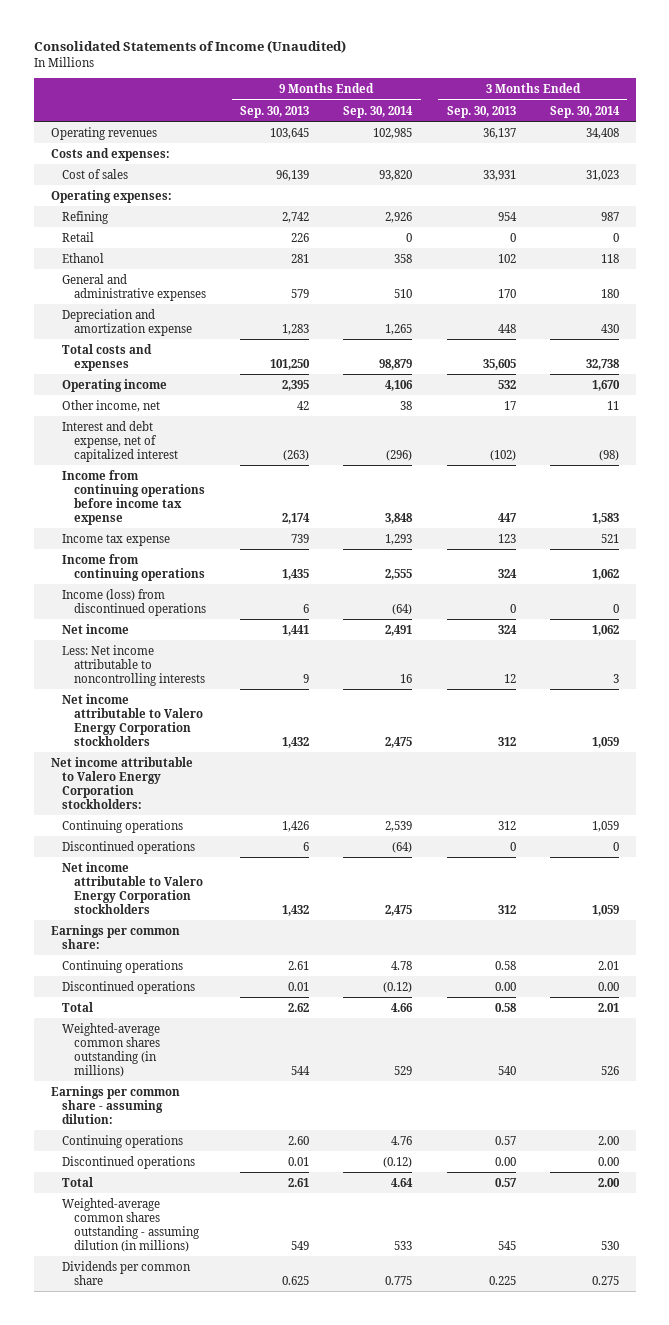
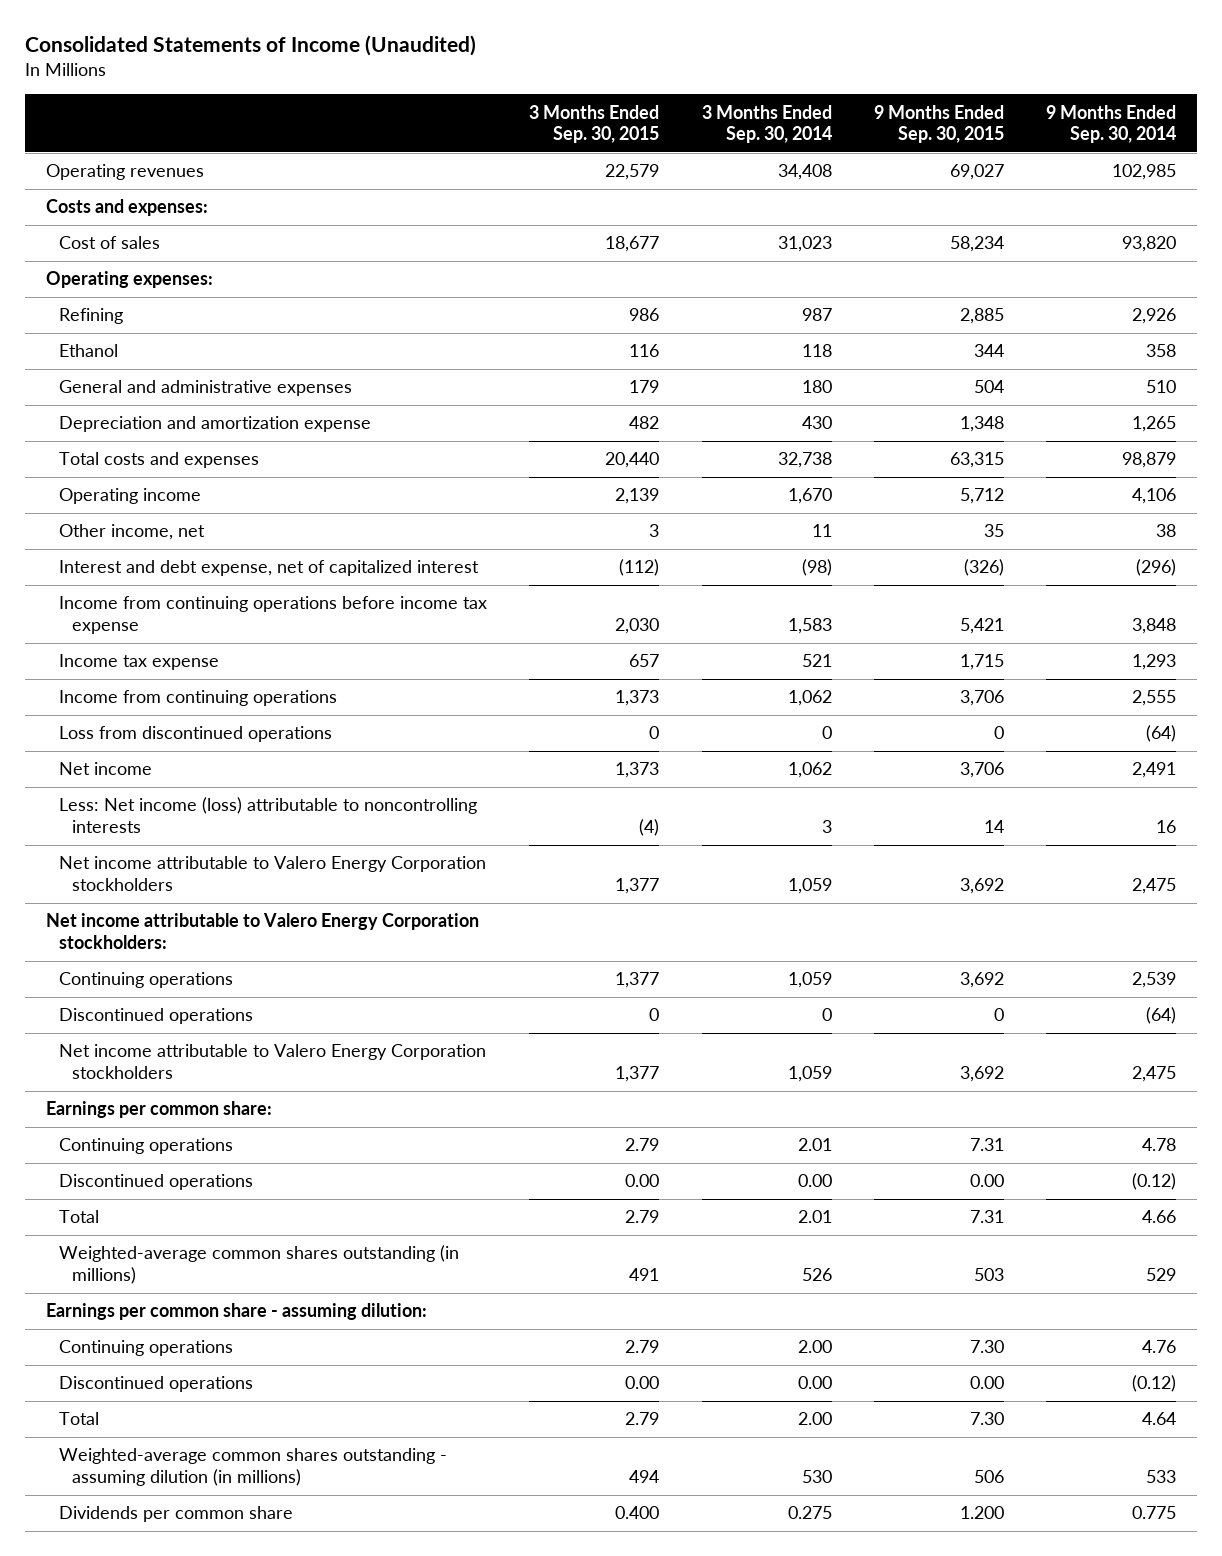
- | 9 Months Ended Sep. 30, 2013 | 9 Months Ended Sep. 30, 2014 | 3 Months Ended Sep. 30, 2013 | 3 Months Ended Sep. 30, 2014
+ | 3 Months Ended Sep. 30, 2015 | 3 Months Ended Sep. 30, 2014 | 9 Months Ended Sep. 30, 2015 | 9 Months Ended Sep. 30, 2014
- Retail | 226 | 0 | 0 | 0
- Income (loss) from discontinued operations | 6 | (64) | 0 | 0
+ Loss from discontinued operations | 0 | 0 | 0 | (64)
- Less: Net income attributable to noncontrolling interests | 9 | 16 | 12 | 3
+ Less: Net income (loss) attributable to noncontrolling interests | (4) | 3 | 14 | 16

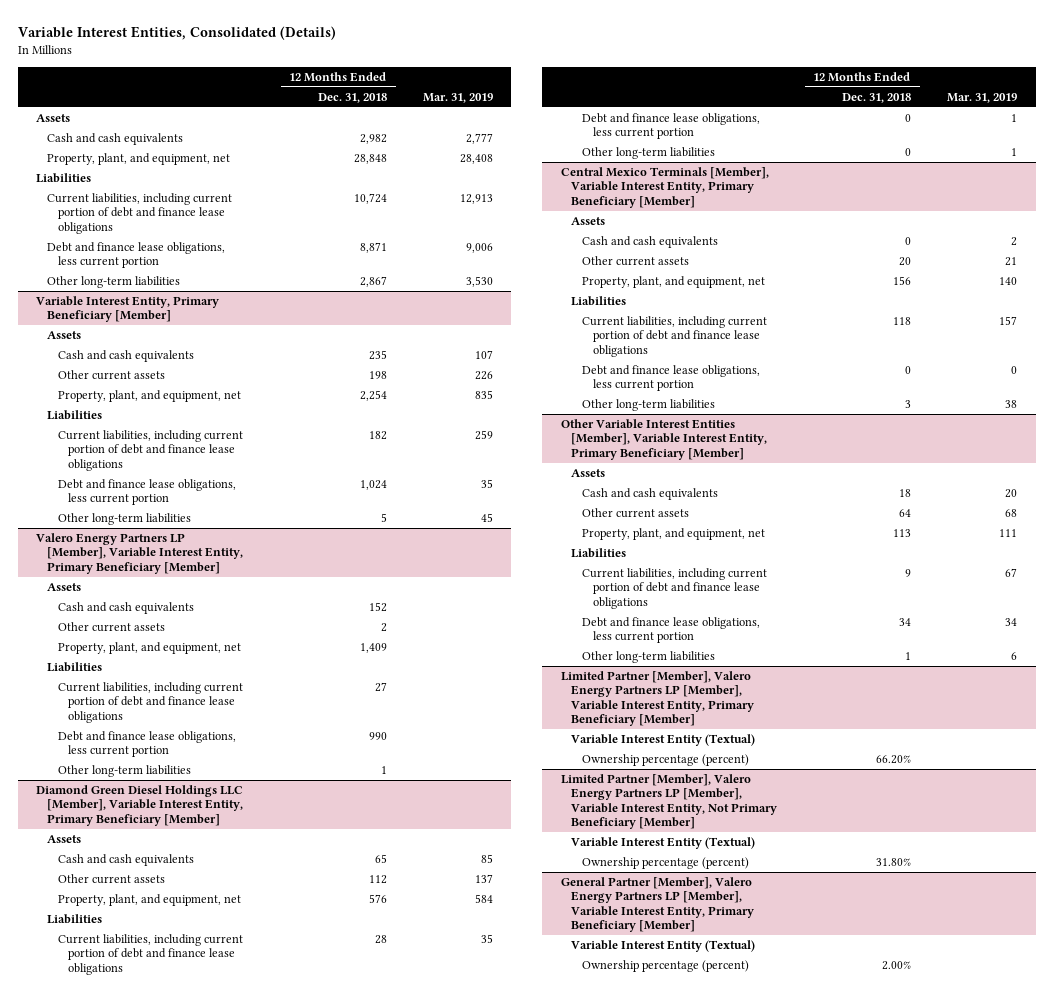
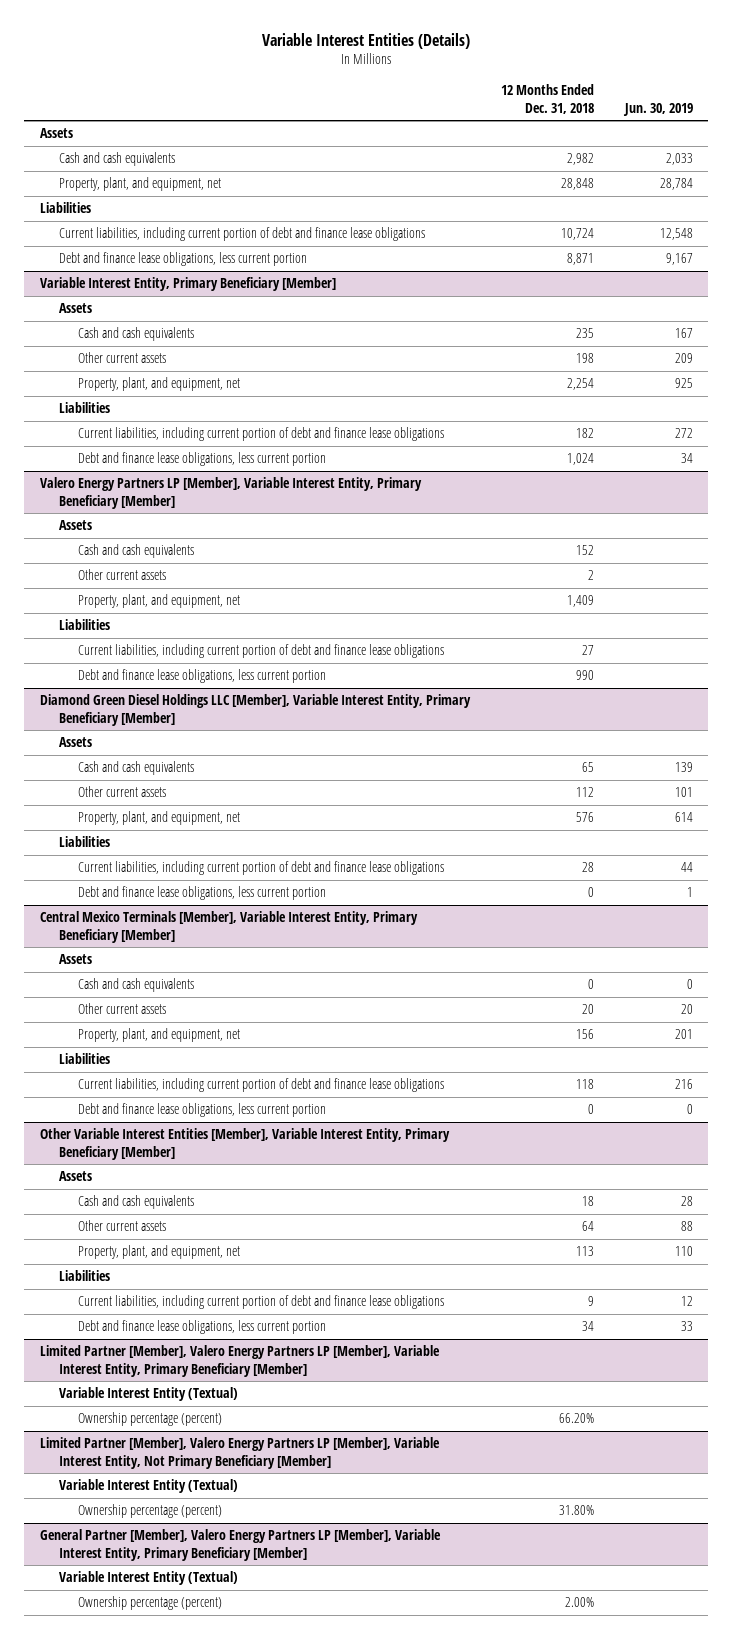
- Variable Interest Entities, Consolidated (Details)
+ Variable Interest Entities (Details)
- | 12 Months Ended Dec. 31, 2018 | Mar. 31, 2019
+ | 12 Months Ended Dec. 31, 2018 | Jun. 30, 2019
- Other long-term liabilities | 2,867 | 3,530
@ Variable Interest Entity, Primary Beneficiary [Member]
- Other long-term liabilities | 5 | 45
@ Valero Energy Partners LP [Member], Variable Interest Entity, Primary Beneficiary [Member]
- Other long-term liabilities | 1 |
@ Diamond Green Diesel Holdings LLC [Member], Variable Interest Entity, Primary Beneficiary [Member]
- Other long-term liabilities | 0 | 1
@ Central Mexico Terminals [Member], Variable Interest Entity, Primary Beneficiary [Member]
- Other long-term liabilities | 3 | 38
@ Other Variable Interest Entities [Member], Variable Interest Entity, Primary Beneficiary [Member]
- Other long-term liabilities | 1 | 6

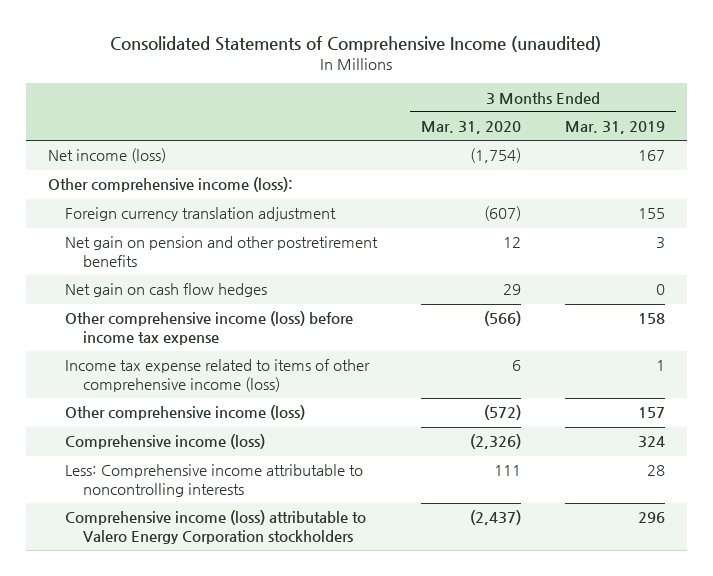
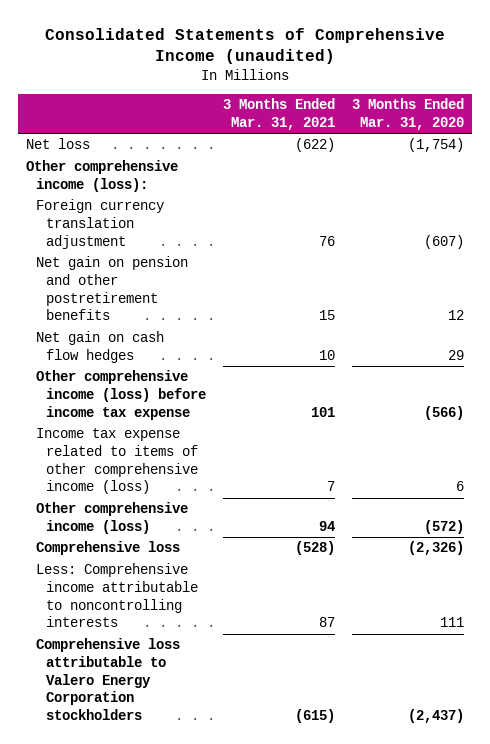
- | 3 Months Ended Mar. 31, 2020 | 3 Months Ended Mar. 31, 2019
+ | 3 Months Ended Mar. 31, 2021 | 3 Months Ended Mar. 31, 2020
- Net income (loss) | (1,754) | 167
+ Net loss | (622) | (1,754)
- Comprehensive income (loss) | (2,326) | 324
+ Comprehensive loss | (528) | (2,326)
- Comprehensive income (loss) attributable to Valero Energy Corporation stockholders | (2,437) | 296
+ Comprehensive loss attributable to Valero Energy Corporation stockholders | (615) | (2,437)

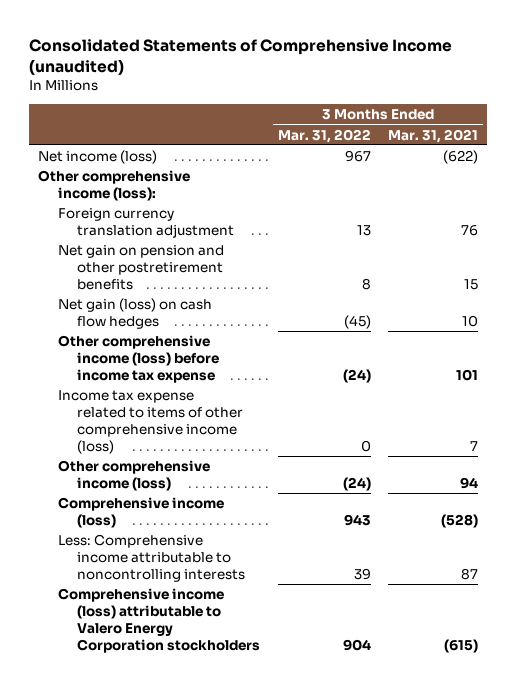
- | 3 Months Ended Mar. 31, 2021 | 3 Months Ended Mar. 31, 2020
+ | 3 Months Ended Mar. 31, 2022 | 3 Months Ended Mar. 31, 2021
- Net loss | (622) | (1,754)
+ Net income (loss) | 967 | (622)
- Net gain on cash flow hedges | 10 | 29
+ Net gain (loss) on cash flow hedges | (45) | 10
- Comprehensive loss | (528) | (2,326)
+ Comprehensive income (loss) | 943 | (528)
- Comprehensive loss attributable to Valero Energy Corporation stockholders | (615) | (2,437)
+ Comprehensive income (loss) attributable to Valero Energy Corporation stockholders | 904 | (615)

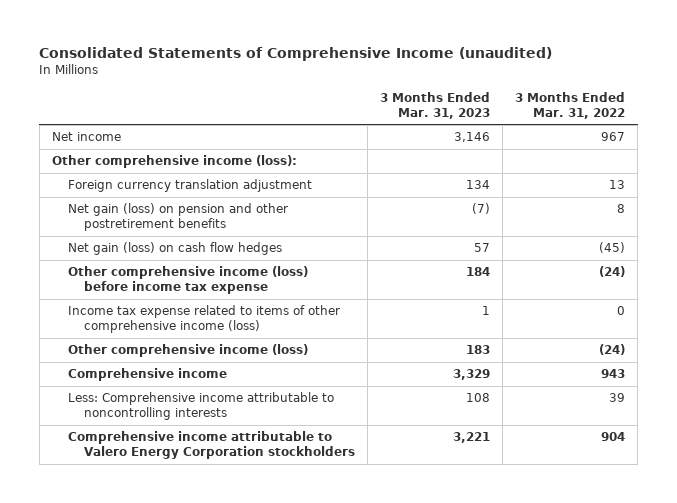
- | 3 Months Ended Mar. 31, 2022 | 3 Months Ended Mar. 31, 2021
+ | 3 Months Ended Mar. 31, 2023 | 3 Months Ended Mar. 31, 2022
- Net income (loss) | 967 | (622)
+ Net income | 3,146 | 967
- Net gain on pension and other postretirement benefits | 8 | 15
+ Net gain (loss) on pension and other postretirement benefits | (7) | 8
- Comprehensive income (loss) | 943 | (528)
+ Comprehensive income | 3,329 | 943
- Comprehensive income (loss) attributable to Valero Energy Corporation stockholders | 904 | (615)
+ Comprehensive income attributable to Valero Energy Corporation stockholders | 3,221 | 904

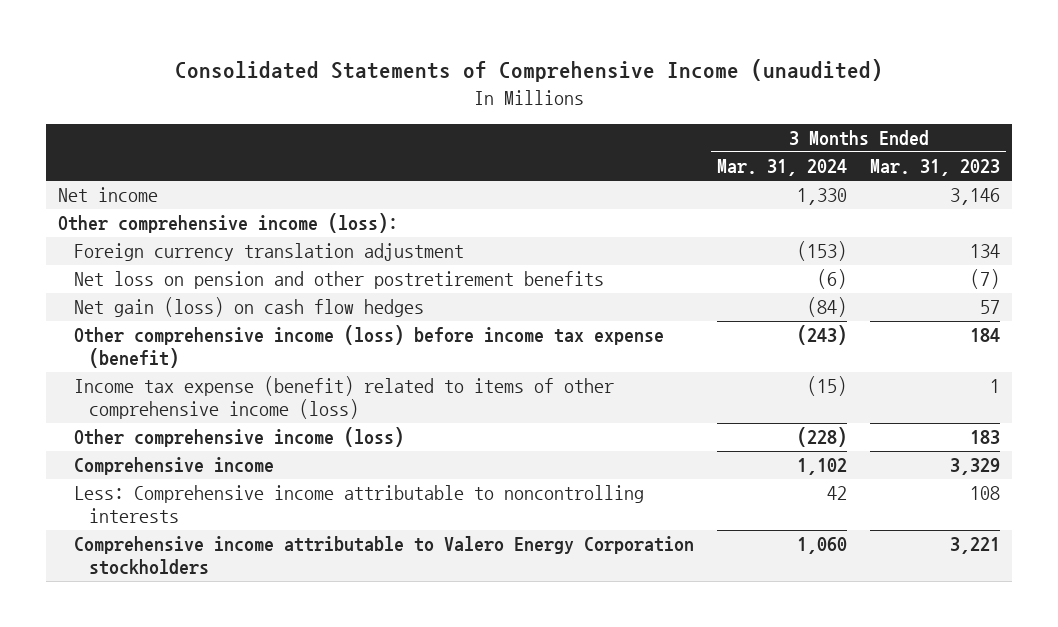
- | 3 Months Ended Mar. 31, 2023 | 3 Months Ended Mar. 31, 2022
+ | 3 Months Ended Mar. 31, 2024 | 3 Months Ended Mar. 31, 2023
- Net gain (loss) on pension and other postretirement benefits | (7) | 8
+ Net loss on pension and other postretirement benefits | (6) | (7)
- Other comprehensive income (loss) before income tax expense | 184 | (24)
- Income tax expense related to items of other comprehensive income (loss) | 1 | 0
+ Other comprehensive income (loss) before income tax expense (benefit) | (243) | 184
+ Income tax expense (benefit) related to items of other comprehensive income (loss) | (15) | 1

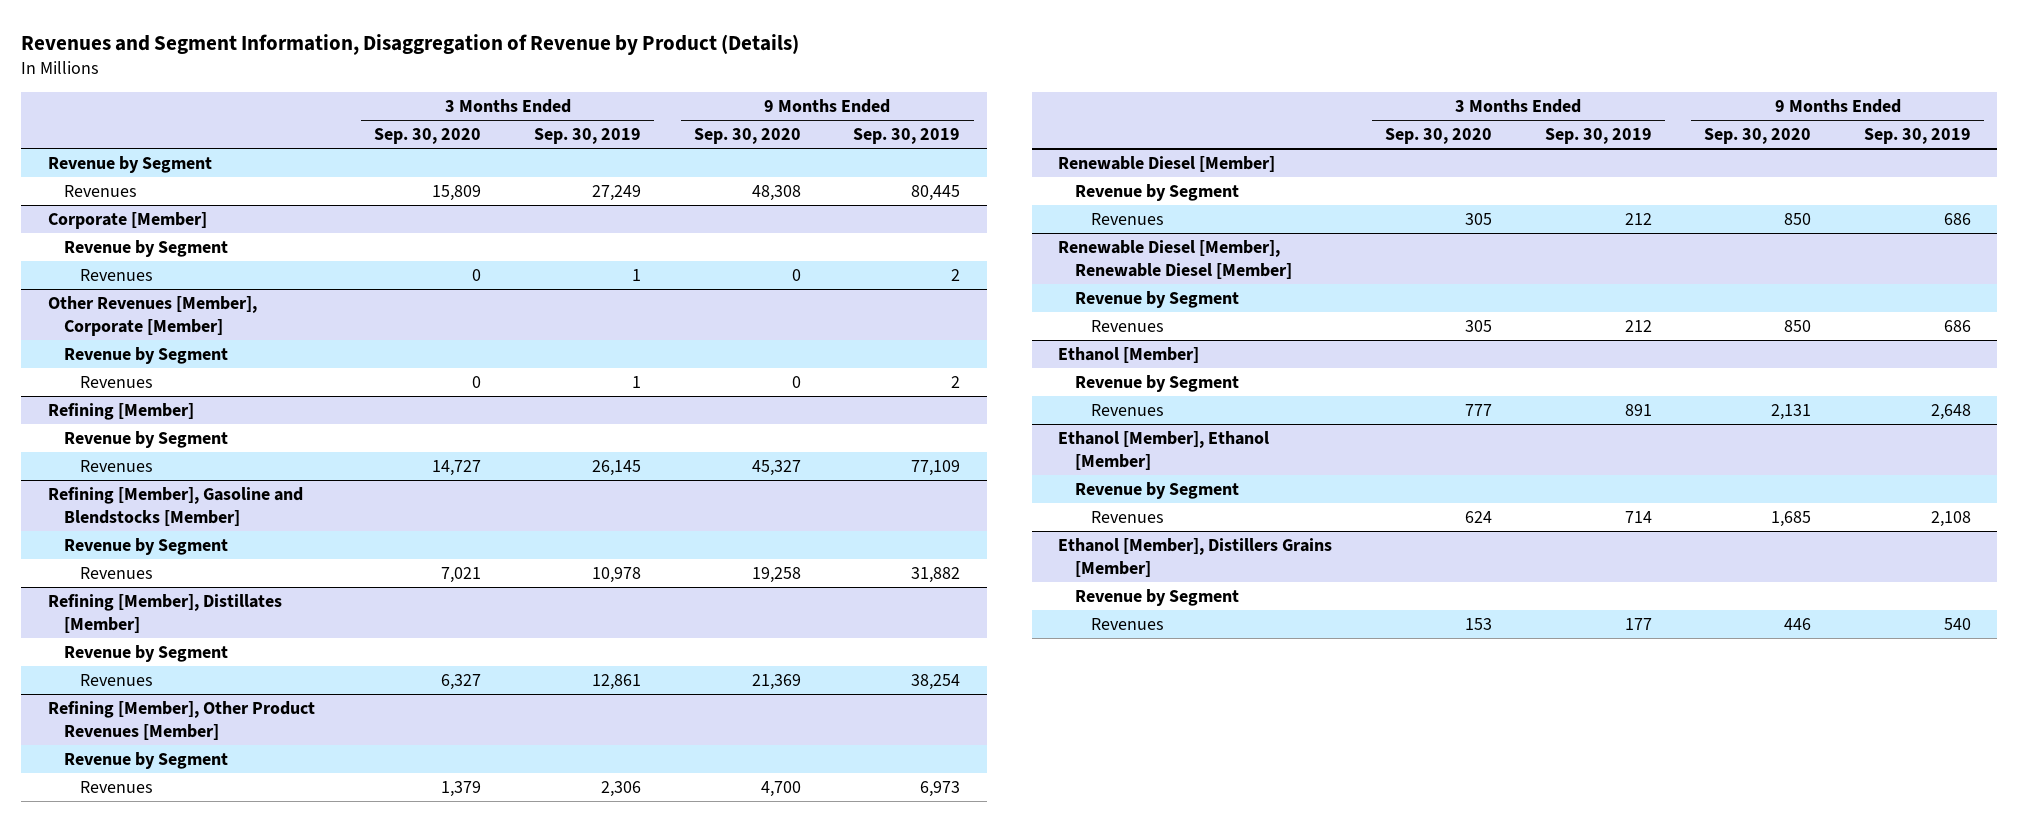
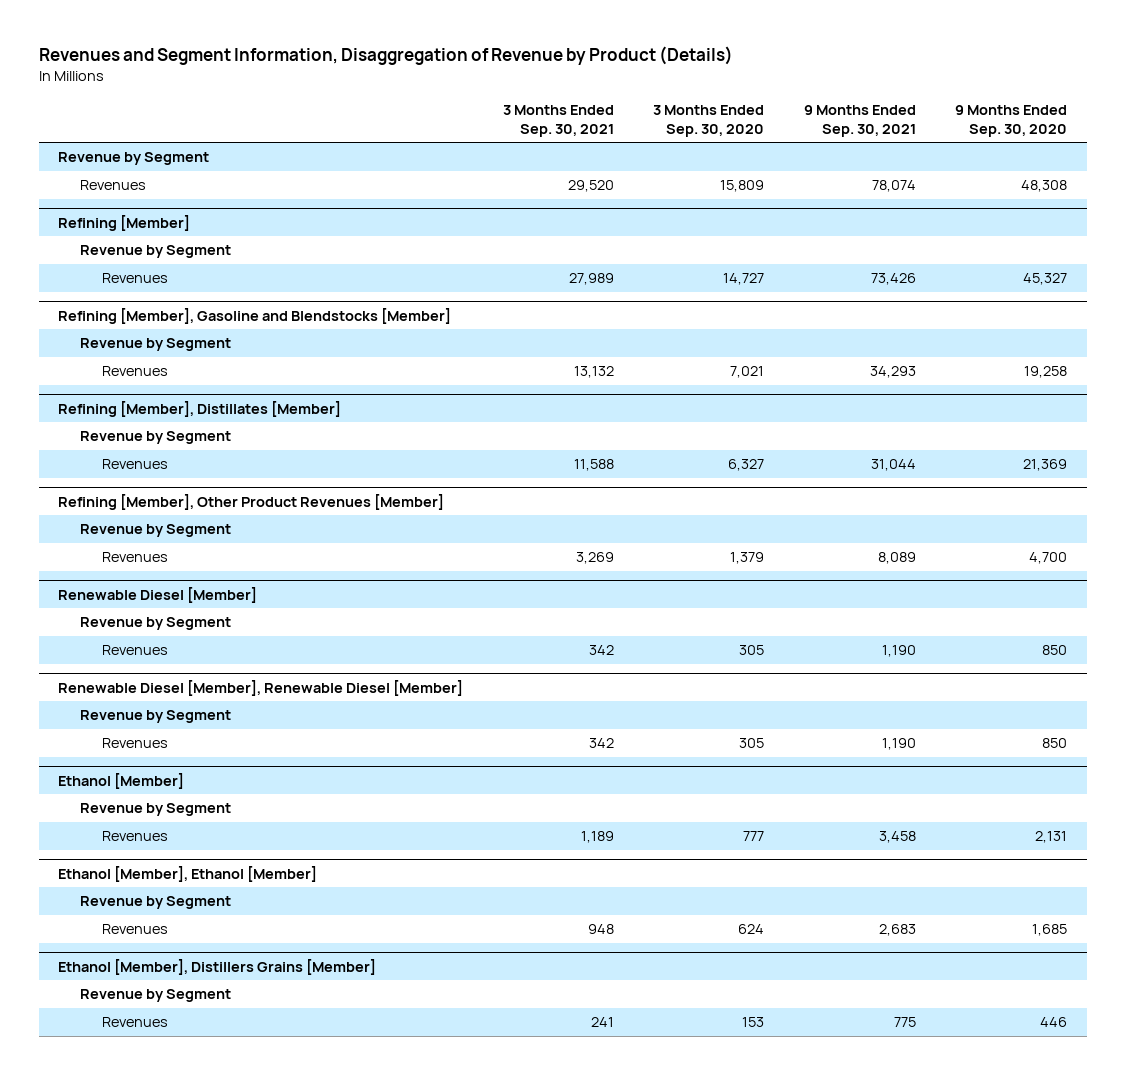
- | 3 Months Ended Sep. 30, 2020 | 3 Months Ended Sep. 30, 2019 | 9 Months Ended Sep. 30, 2020 | 9 Months Ended Sep. 30, 2019
+ | 3 Months Ended Sep. 30, 2021 | 3 Months Ended Sep. 30, 2020 | 9 Months Ended Sep. 30, 2021 | 9 Months Ended Sep. 30, 2020
- Corporate [Member]
- Revenue by Segment
- Revenues | 0 | 1 | 0 | 2
- Other Revenues [Member], Corporate [Member]
- Revenue by Segment
- Revenues | 0 | 1 | 0 | 2

